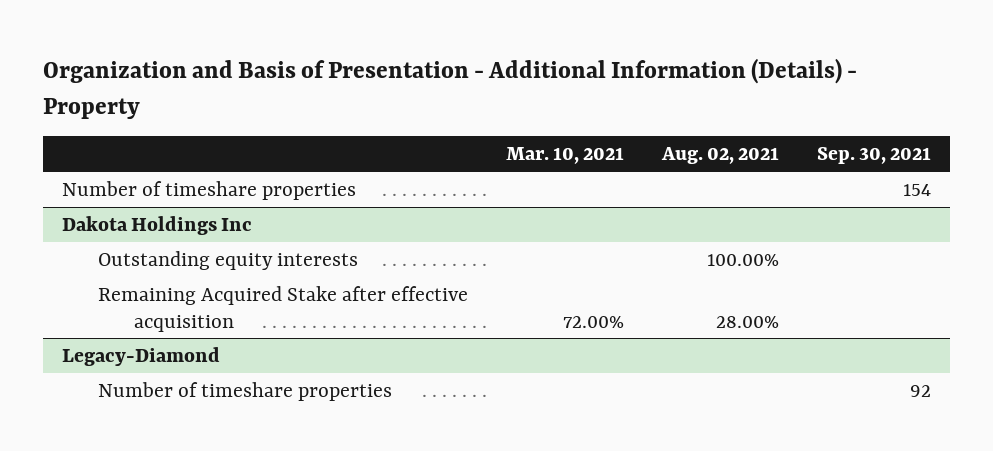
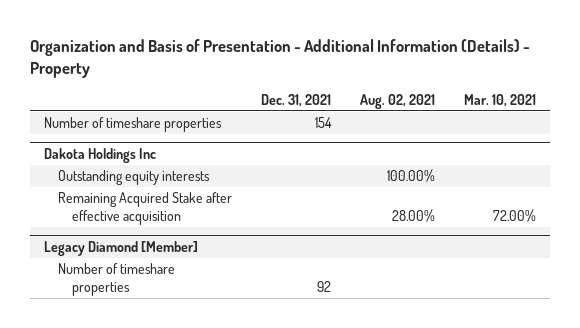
- | Mar. 10, 2021 | Aug. 02, 2021 | Sep. 30, 2021
+ | Dec. 31, 2021 | Aug. 02, 2021 | Mar. 10, 2021
- Legacy-Diamond
+ Legacy Diamond [Member]

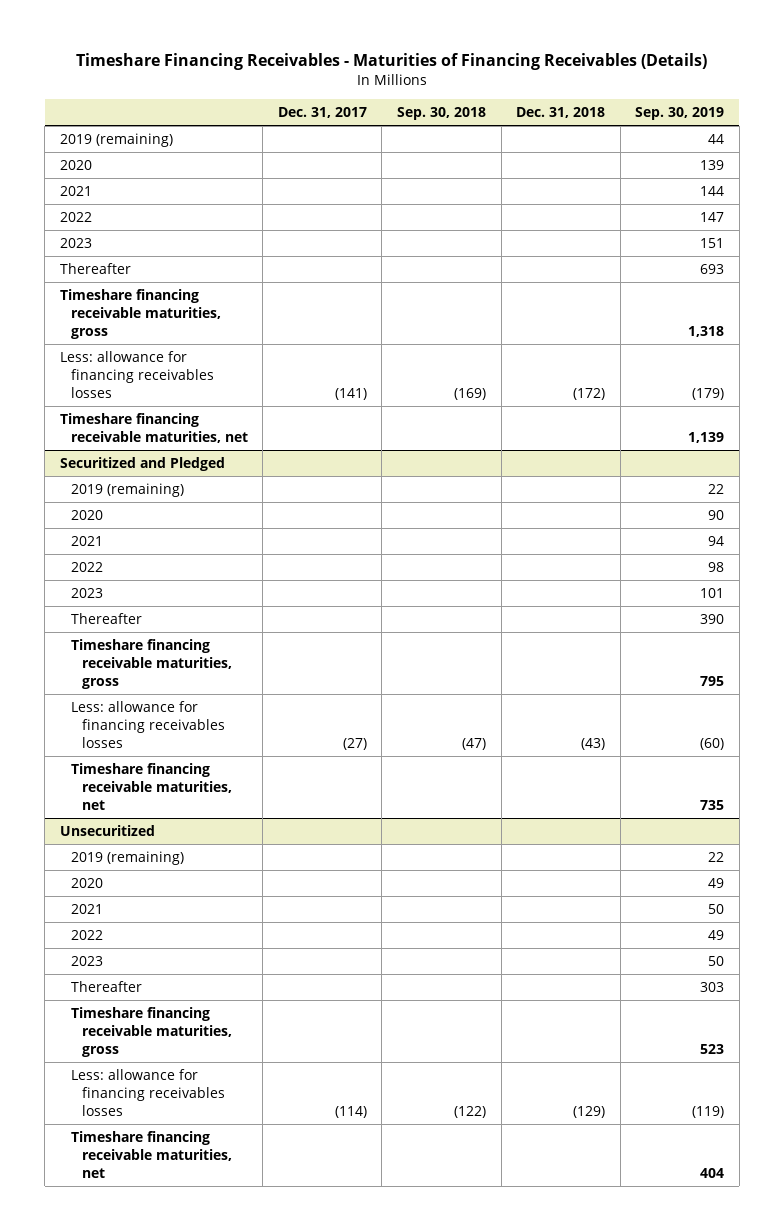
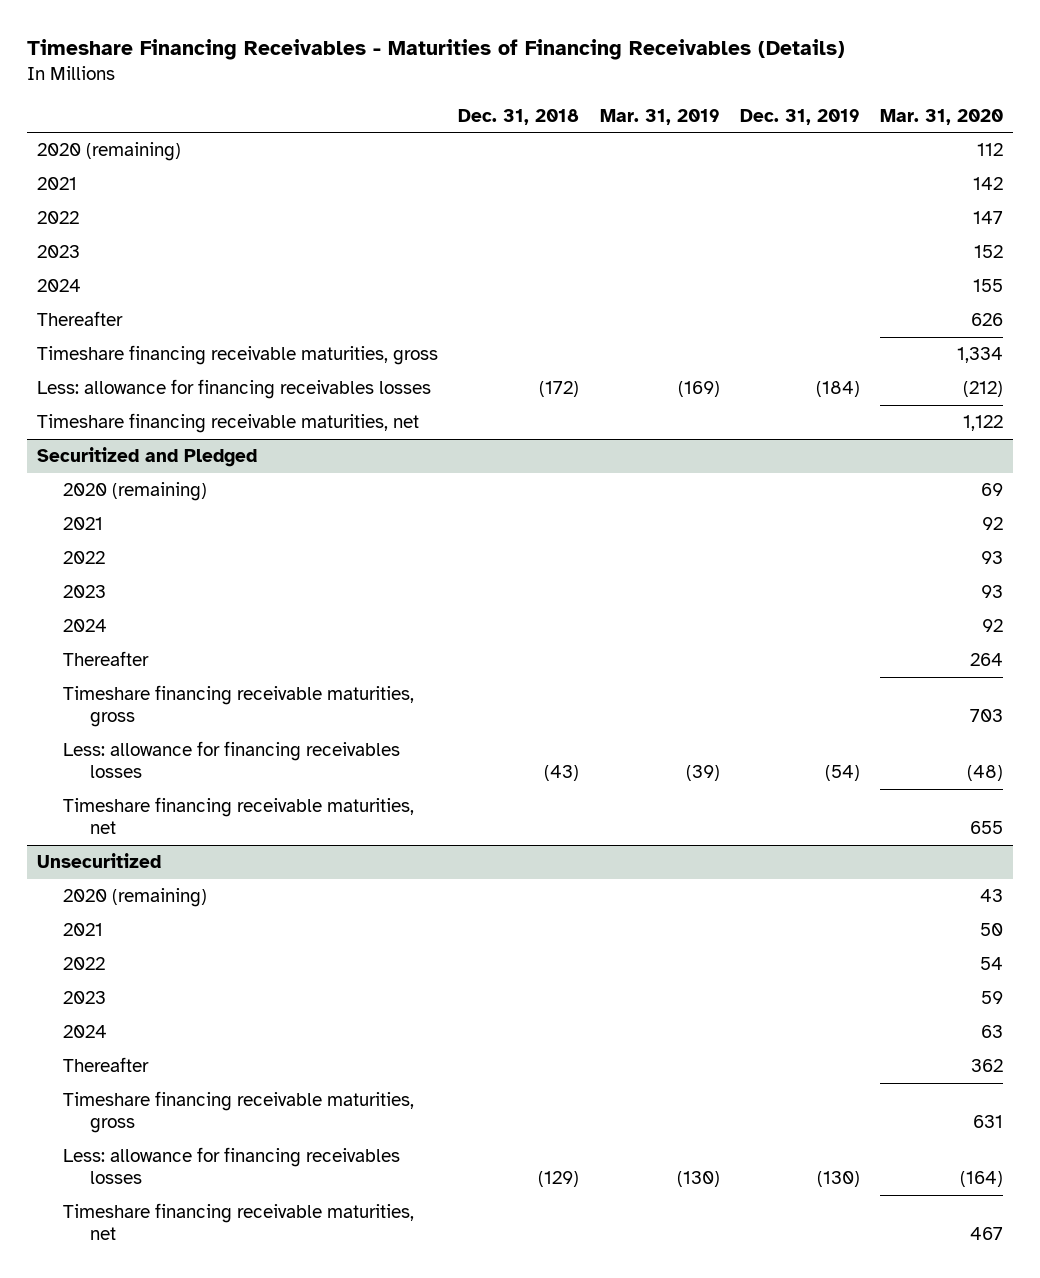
- | Dec. 31, 2017 | Sep. 30, 2018 | Dec. 31, 2018 | Sep. 30, 2019
+ | Dec. 31, 2018 | Mar. 31, 2019 | Dec. 31, 2019 | Mar. 31, 2020
- 2019 (remaining) | | | | 44
- 2020 | | | | 139
+ 2020 (remaining) | | | | 112
+ 2024 | | | | 155
@ Securitized and Pledged
- 2019 (remaining) | | | | 22
- 2020 | | | | 90
+ 2020 (remaining) | | | | 69
+ 2024 | | | | 92
@ Unsecuritized
- 2019 (remaining) | | | | 22
- 2020 | | | | 49
+ 2020 (remaining) | | | | 43
+ 2024 | | | | 63

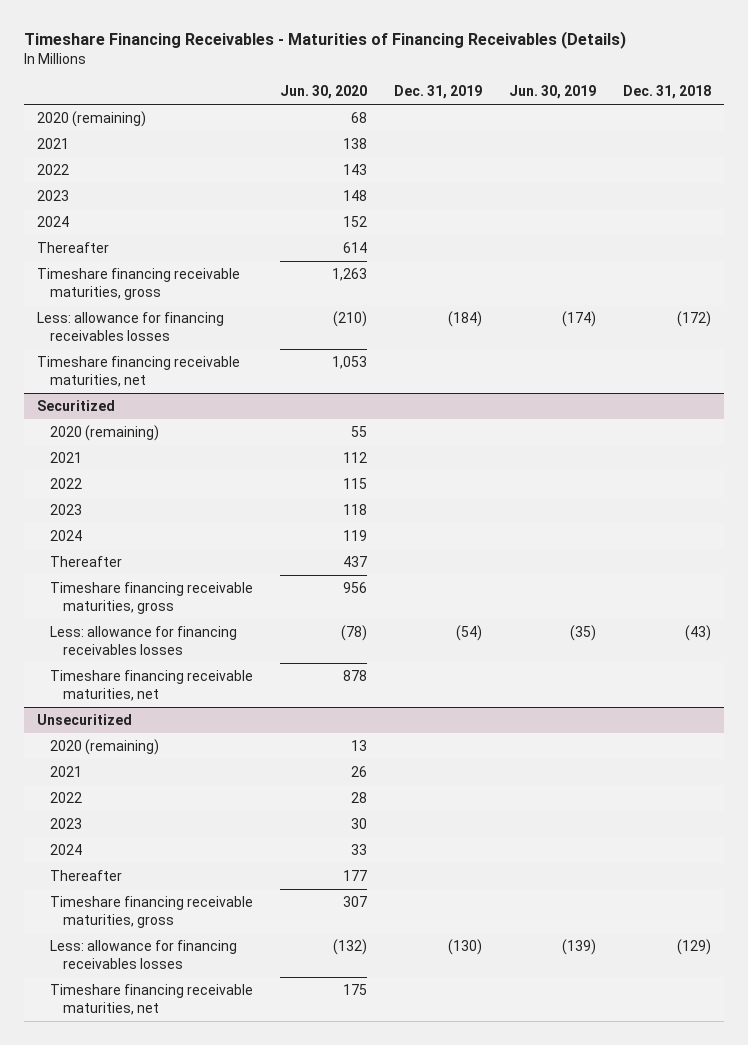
- | Dec. 31, 2018 | Mar. 31, 2019 | Dec. 31, 2019 | Mar. 31, 2020
+ | Jun. 30, 2020 | Dec. 31, 2019 | Jun. 30, 2019 | Dec. 31, 2018
- Securitized and Pledged
+ Securitized

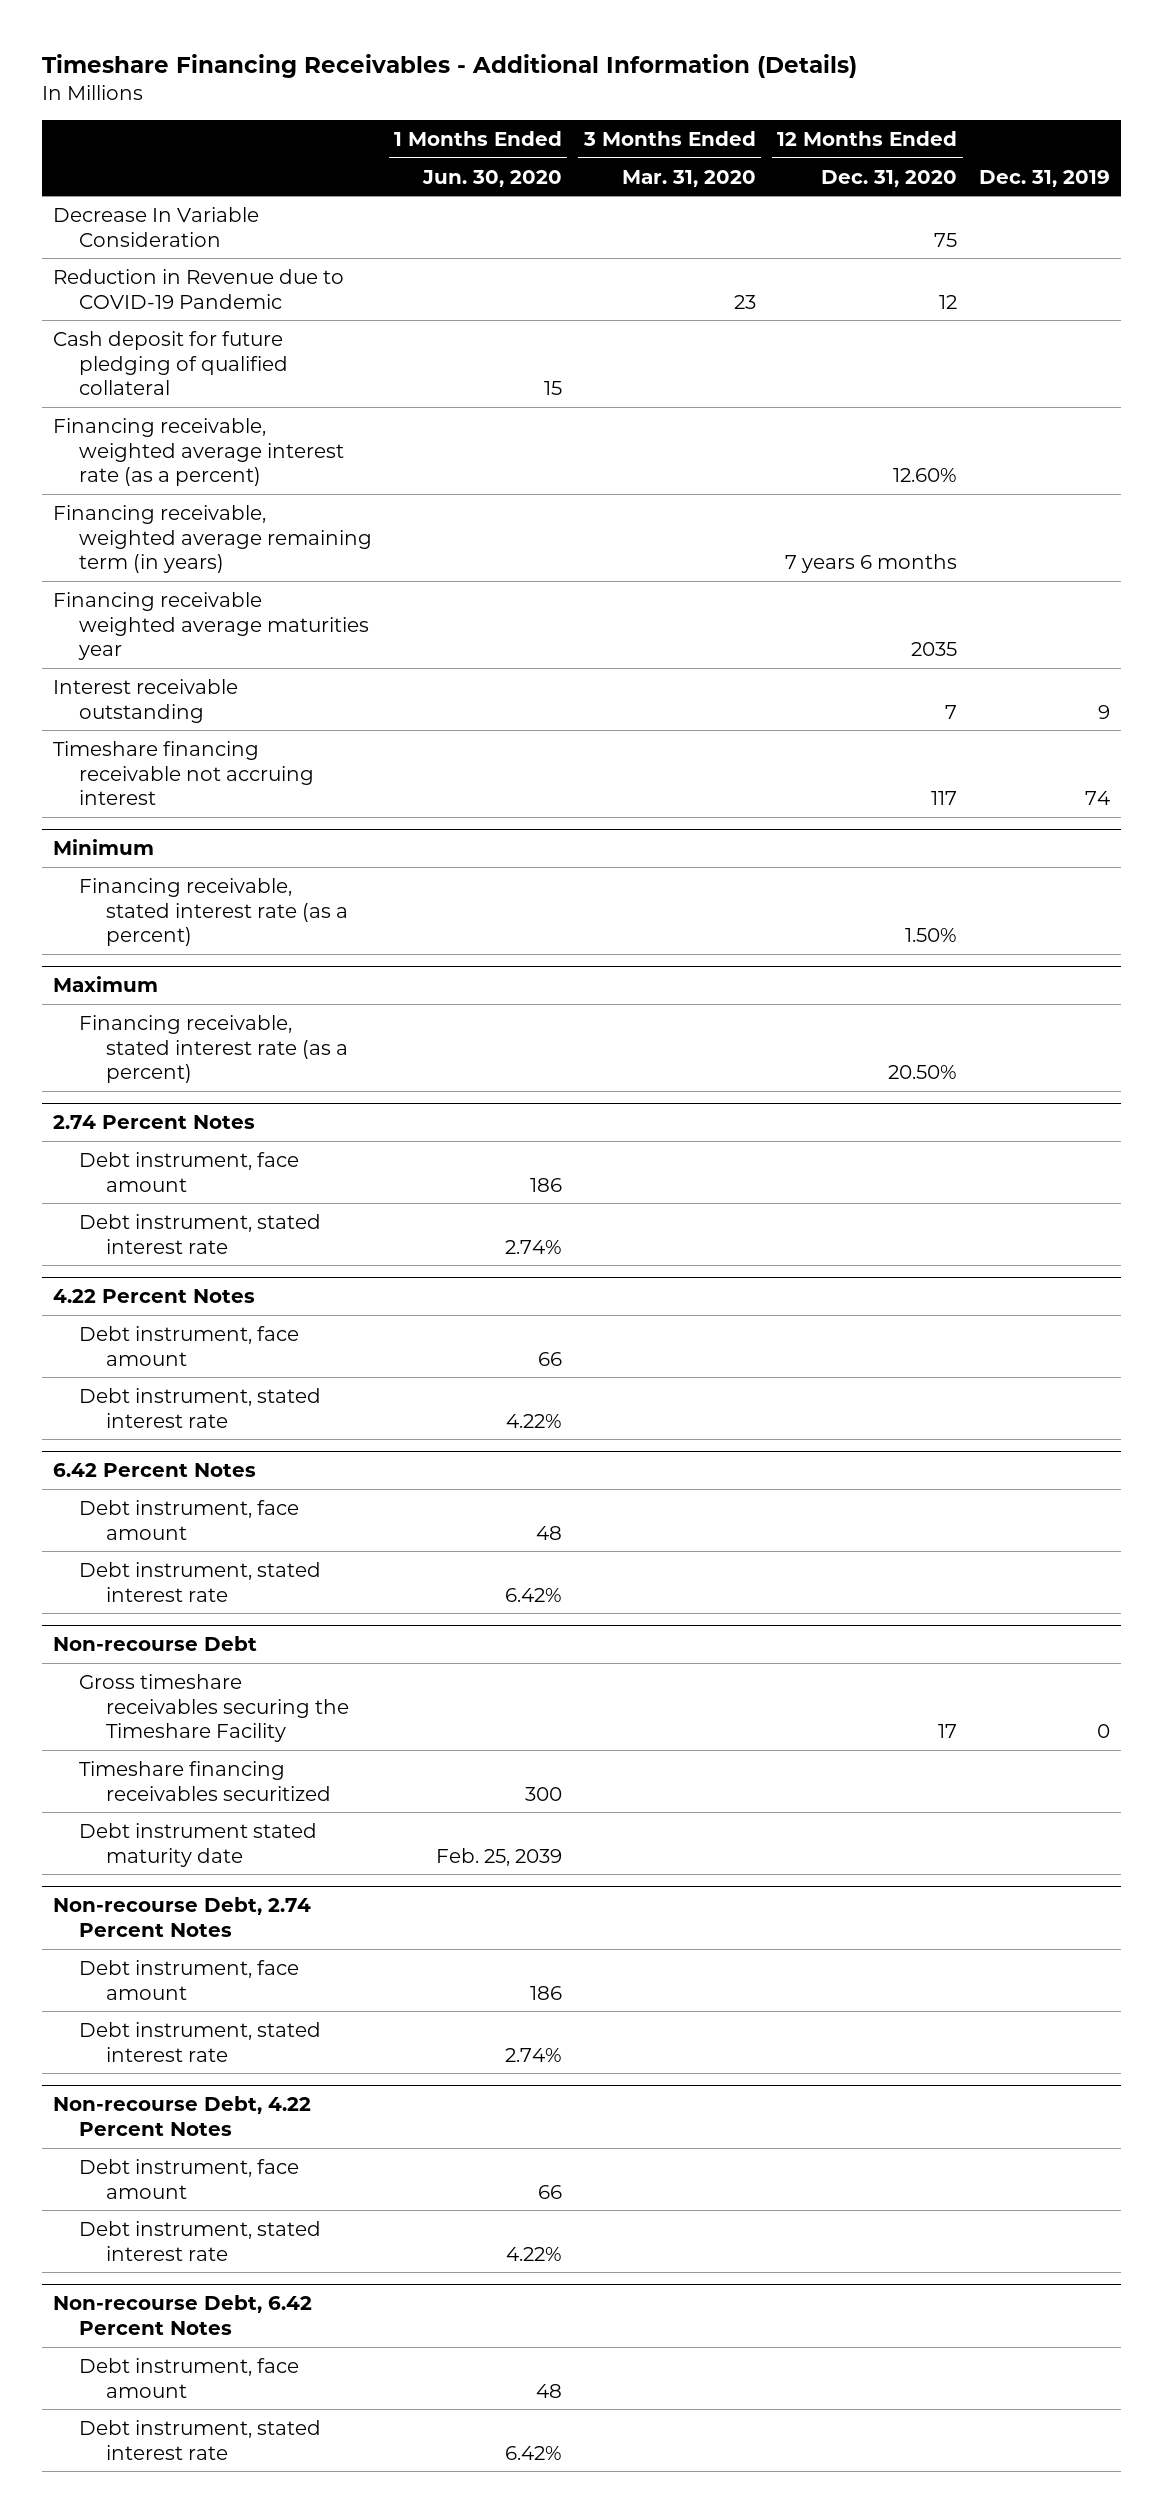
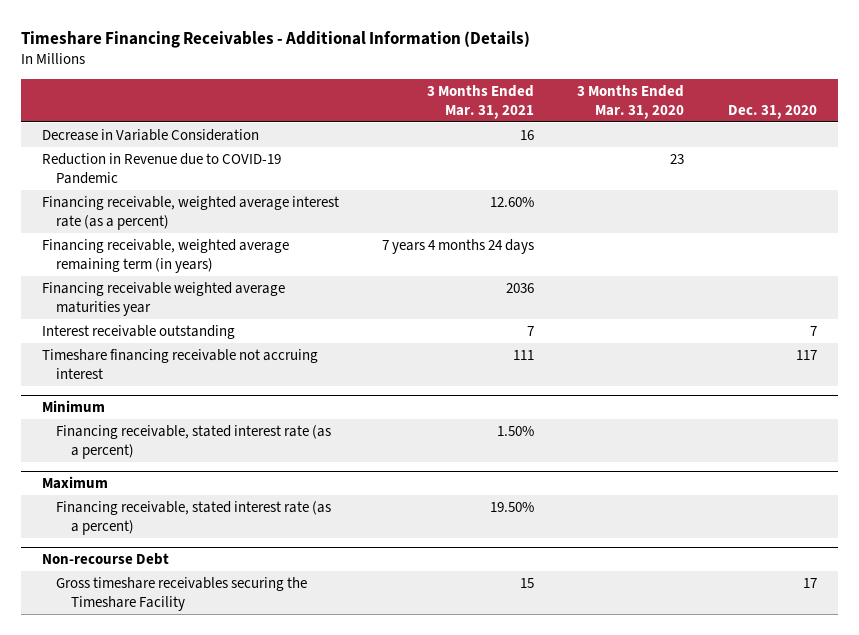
- | 1 Months Ended Jun. 30, 2020 | 3 Months Ended Mar. 31, 2020 | 12 Months Ended Dec. 31, 2020 | Dec. 31, 2019
+ | 3 Months Ended Mar. 31, 2021 | 3 Months Ended Mar. 31, 2020 | Dec. 31, 2020
- Decrease In Variable Consideration | | | 75 |
+ Decrease in Variable Consideration | 16 | |
- Cash deposit for future pledging of qualified collateral | 15 | | |
- 2.74 Percent Notes
- Debt instrument, face amount | 186 | | |
- Debt instrument, stated interest rate | 2.74% | | |
- 4.22 Percent Notes
- Debt instrument, face amount | 66 | | |
- Debt instrument, stated interest rate | 4.22% | | |
- 6.42 Percent Notes
- Debt instrument, face amount | 48 | | |
- Debt instrument, stated interest rate | 6.42% | | |
@ Non-recourse Debt
- Timeshare financing receivables securitized | 300 | | |
- Debt instrument stated maturity date | Feb. 25, 2039 | | |
- Non-recourse Debt, 2.74 Percent Notes
- Debt instrument, face amount | 186 | | |
- Debt instrument, stated interest rate | 2.74% | | |
- Non-recourse Debt, 4.22 Percent Notes
- Debt instrument, face amount | 66 | | |
- Debt instrument, stated interest rate | 4.22% | | |
- Non-recourse Debt, 6.42 Percent Notes
- Debt instrument, face amount | 48 | | |
- Debt instrument, stated interest rate | 6.42% | | |

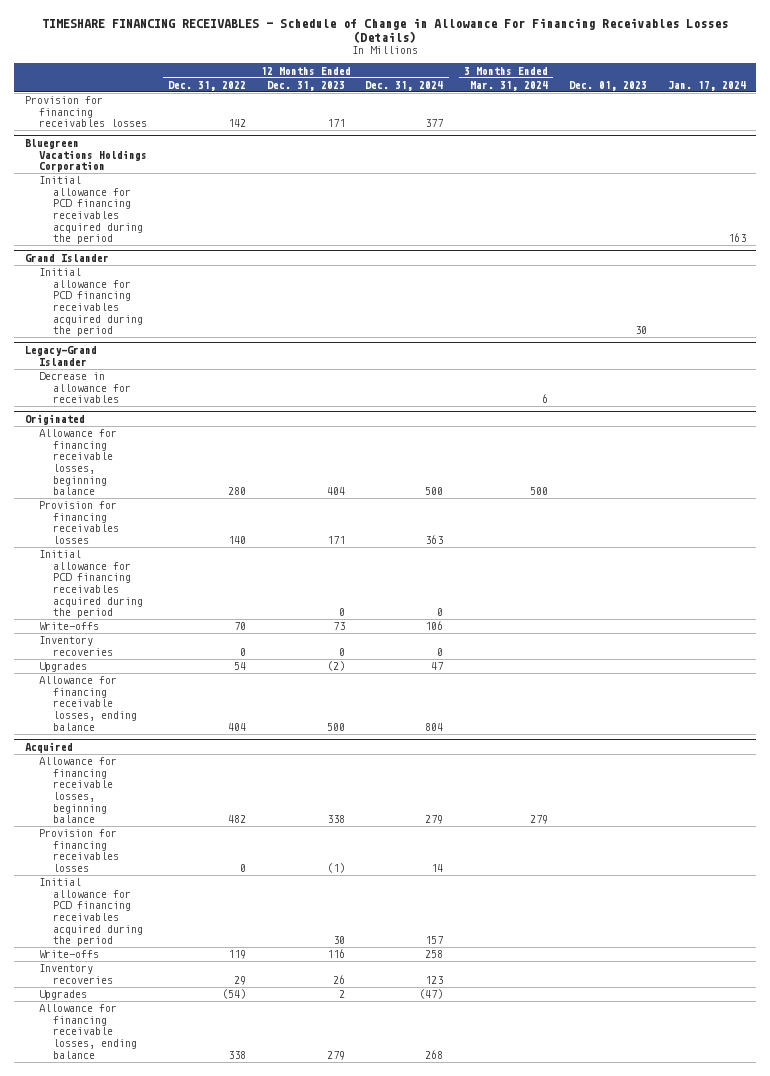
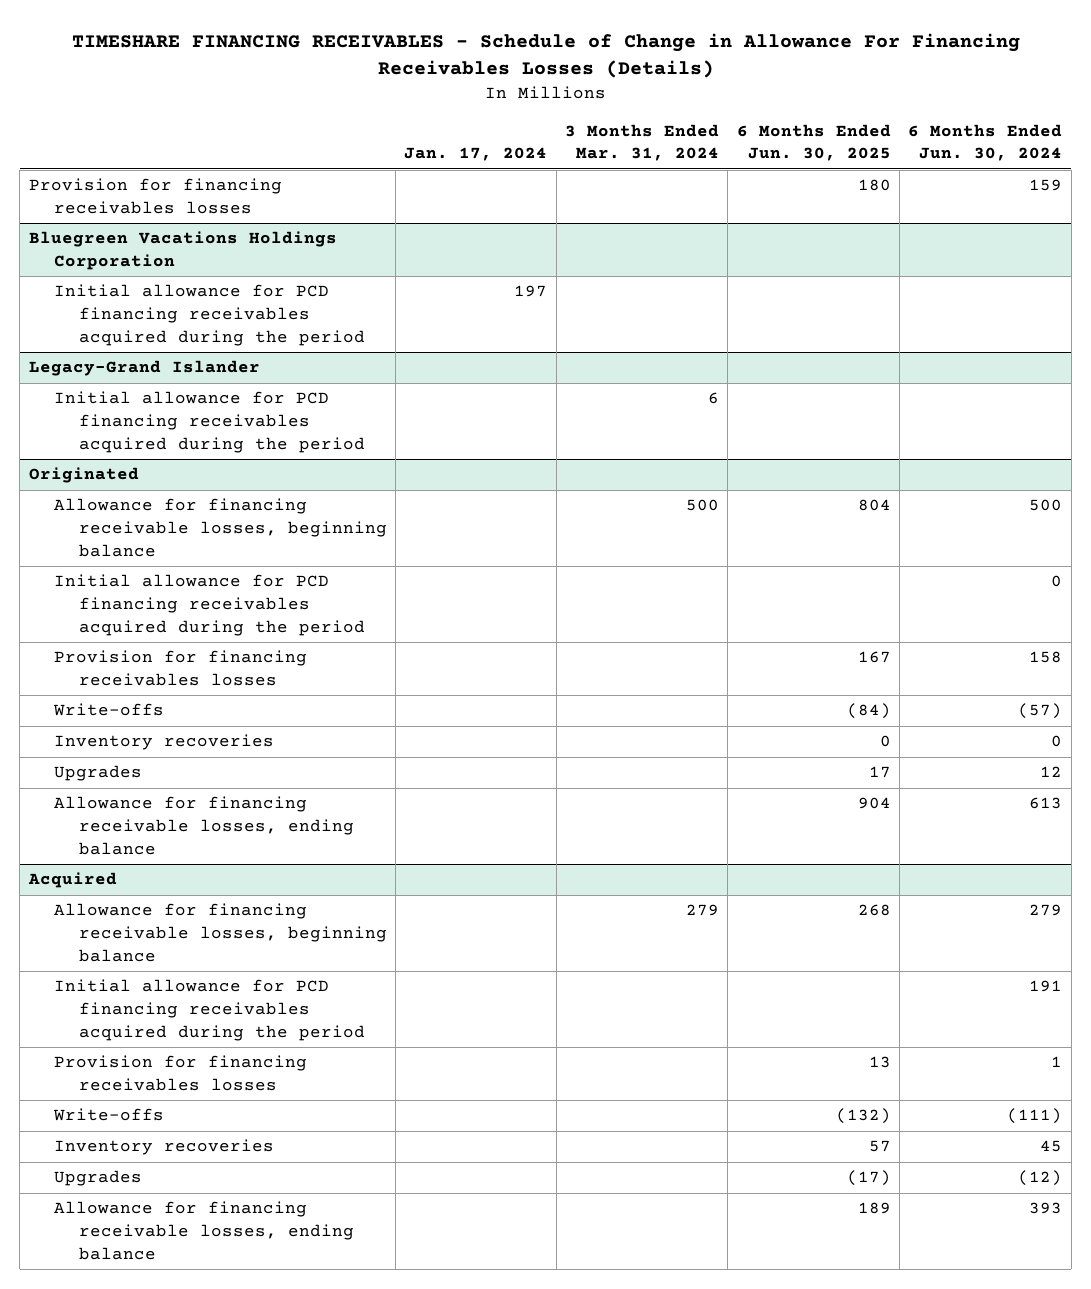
- | 12 Months Ended Dec. 31, 2022 | 12 Months Ended Dec. 31, 2023 | 12 Months Ended Dec. 31, 2024 | 3 Months Ended Mar. 31, 2024 | Dec. 01, 2023 | Jan. 17, 2024
+ | Jan. 17, 2024 | 3 Months Ended Mar. 31, 2024 | 6 Months Ended Jun. 30, 2025 | 6 Months Ended Jun. 30, 2024
@ Bluegreen Vacations Holdings Corporation
- Initial allowance for PCD financing receivables acquired during the period | | | | | | 163
- Grand Islander
- Initial allowance for PCD financing receivables acquired during the period | | | | | 30 |
@ Bluegreen Vacations Holdings Corporation
+ Initial allowance for PCD financing receivables acquired during the period | 197 | | |
@ Legacy-Grand Islander
- Decrease in allowance for receivables | | | | 6 | |
+ Initial allowance for PCD financing receivables acquired during the period | | 6 | |
@ Originated
moved down: Provision for financing receivables losses | | | 167 | 158
@ Acquired
moved down: Provision for financing receivables losses | | | 13 | 1

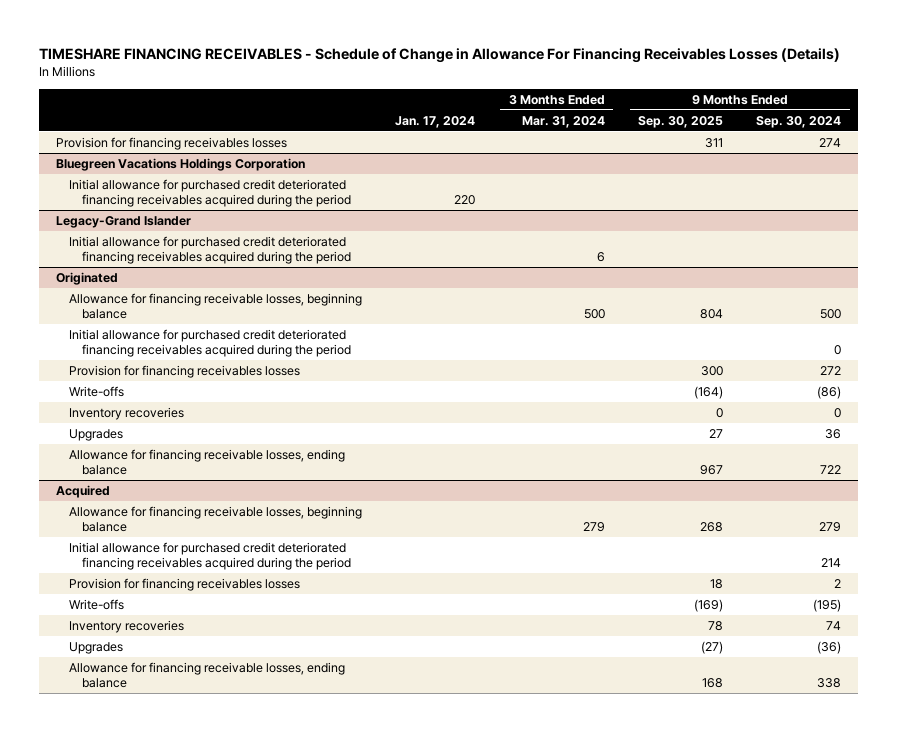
- | Jan. 17, 2024 | 3 Months Ended Mar. 31, 2024 | 6 Months Ended Jun. 30, 2025 | 6 Months Ended Jun. 30, 2024
+ | Jan. 17, 2024 | 3 Months Ended Mar. 31, 2024 | 9 Months Ended Sep. 30, 2025 | 9 Months Ended Sep. 30, 2024
@ Bluegreen Vacations Holdings Corporation
- Initial allowance for PCD financing receivables acquired during the period | 197 | | |
+ Initial allowance for purchased credit deteriorated financing receivables acquired during the period | 220 | | |
@ Legacy-Grand Islander
- Initial allowance for PCD financing receivables acquired during the period | | 6 | |
+ Initial allowance for purchased credit deteriorated financing receivables acquired during the period | | 6 | |
@ Originated
- Initial allowance for PCD financing receivables acquired during the period | | | | 0
+ Initial allowance for purchased credit deteriorated financing receivables acquired during the period | | | | 0
@ Acquired
- Initial allowance for PCD financing receivables acquired during the period | | | | 191
+ Initial allowance for purchased credit deteriorated financing receivables acquired during the period | | | | 214

